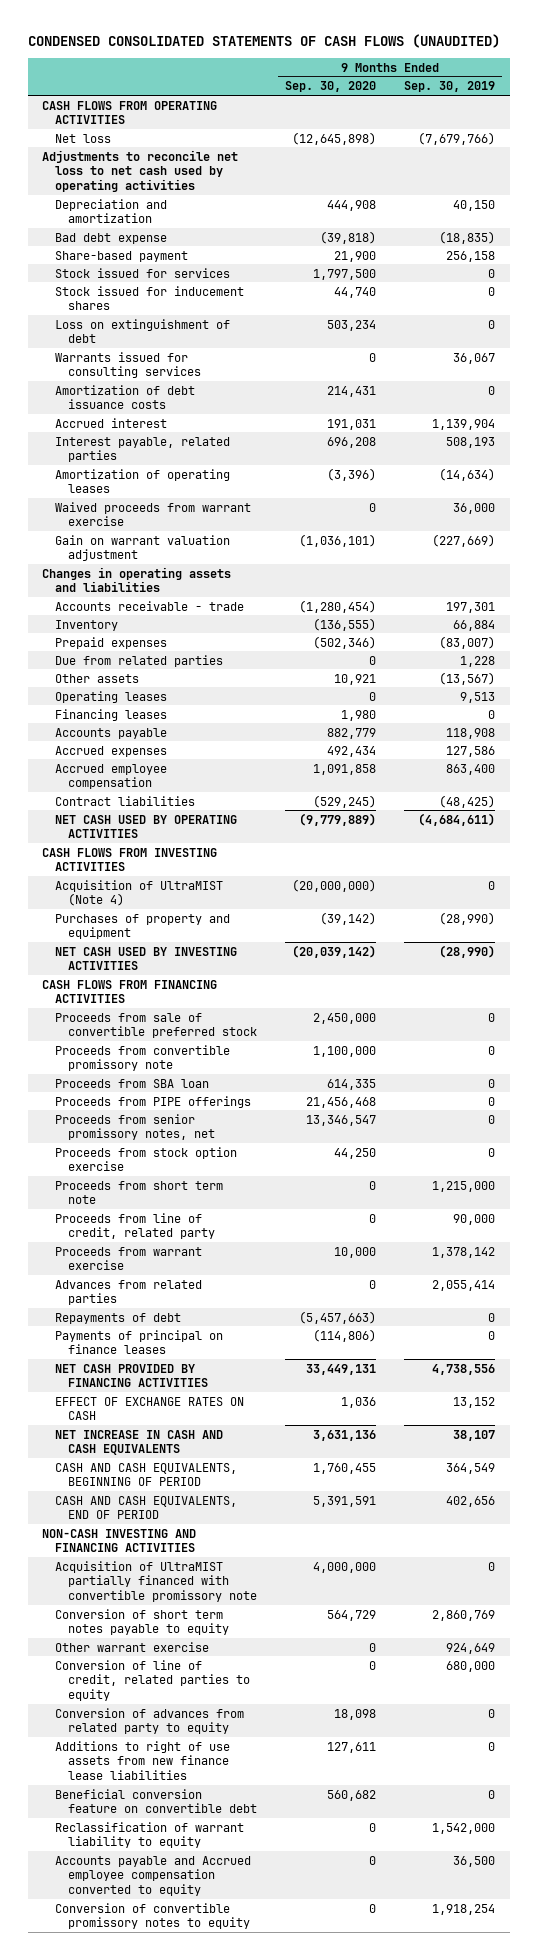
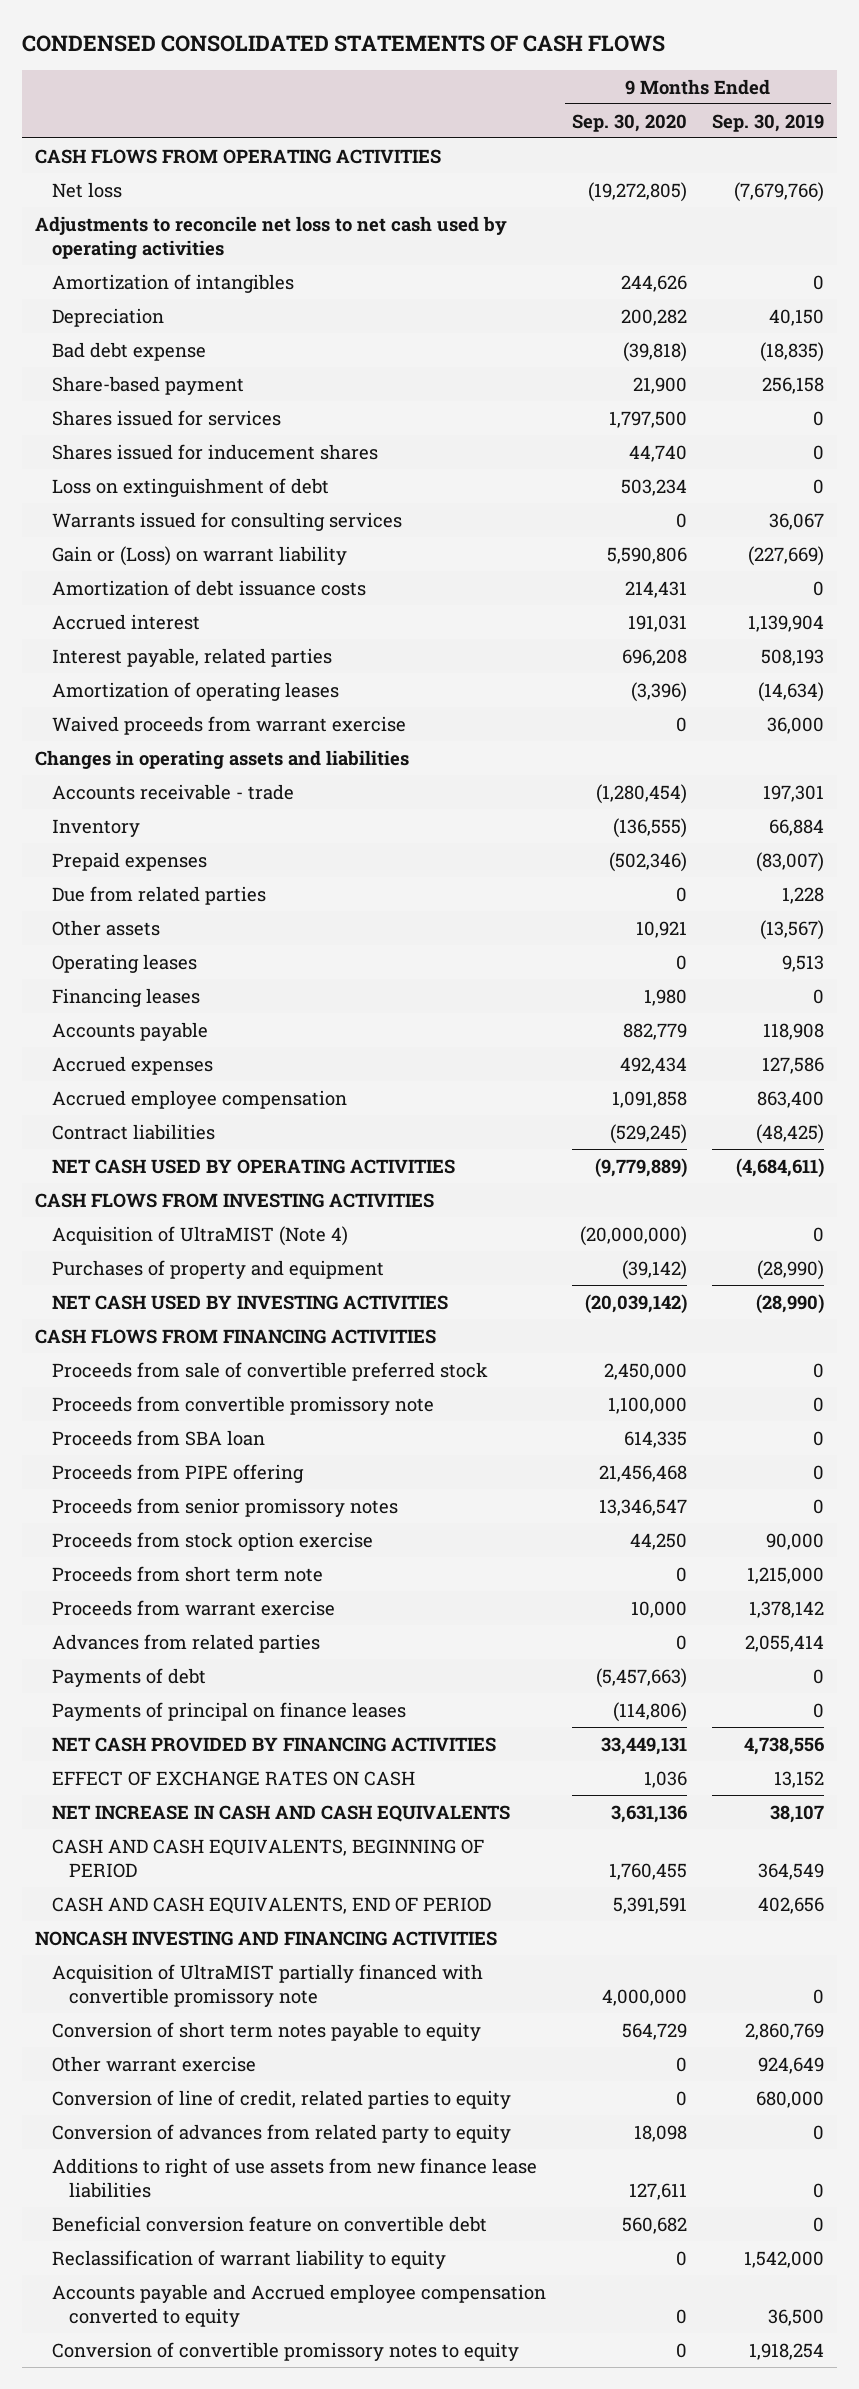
- CONDENSED CONSOLIDATED STATEMENTS OF CASH FLOWS (UNAUDITED)
+ CONDENSED CONSOLIDATED STATEMENTS OF CASH FLOWS
- Net loss | (12,645,898) | (7,679,766)
+ Net loss | (19,272,805) | (7,679,766)
- Depreciation and amortization | 444,908 | 40,150
+ Amortization of intangibles | 244,626 | 0
+ Depreciation | 200,282 | 40,150
- Stock issued for services | 1,797,500 | 0
- Stock issued for inducement shares | 44,740 | 0
+ Shares issued for services | 1,797,500 | 0
+ Shares issued for inducement shares | 44,740 | 0
+ Gain or (Loss) on warrant liability | 5,590,806 | (227,669)
- Gain on warrant valuation adjustment | (1,036,101) | (227,669)
- Proceeds from PIPE offerings | 21,456,468 | 0
- Proceeds from senior promissory notes, net | 13,346,547 | 0
- Proceeds from stock option exercise | 44,250 | 0
+ Proceeds from PIPE offering | 21,456,468 | 0
+ Proceeds from senior promissory notes | 13,346,547 | 0
+ Proceeds from stock option exercise | 44,250 | 90,000
- Proceeds from line of credit, related party | 0 | 90,000
- Repayments of debt | (5,457,663) | 0
+ Payments of debt | (5,457,663) | 0
- NON-CASH INVESTING AND FINANCING ACTIVITIES
+ NONCASH INVESTING AND FINANCING ACTIVITIES

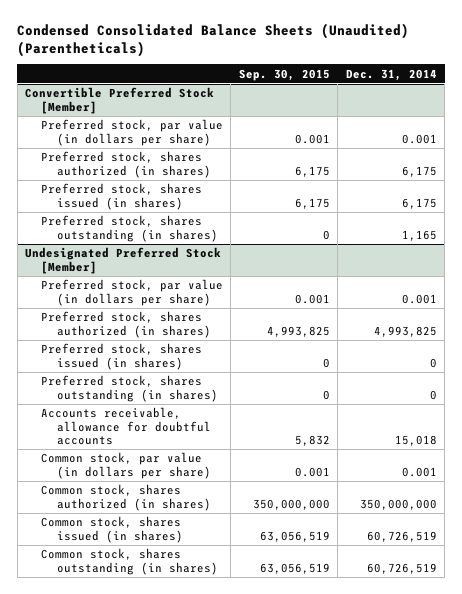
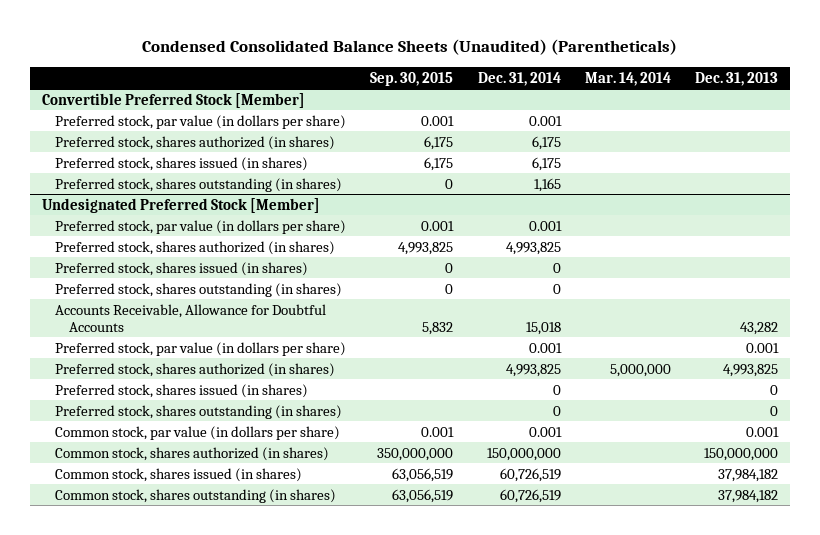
- | Sep. 30, 2015 | Dec. 31, 2014
+ | Sep. 30, 2015 | Dec. 31, 2014 | Mar. 14, 2014 | Dec. 31, 2013
@ Undesignated Preferred Stock [Member]
- Accounts receivable, allowance for doubtful accounts | 5,832 | 15,018
+ Accounts Receivable, Allowance for Doubtful Accounts | 5,832 | 15,018 | | 43,282
+ Preferred stock, par value (in dollars per share) | | 0.001 | | 0.001
+ Preferred stock, shares authorized (in shares) | | 4,993,825 | 5,000,000 | 4,993,825
+ Preferred stock, shares issued (in shares) | | 0 | | 0
+ Preferred stock, shares outstanding (in shares) | | 0 | | 0
- Common stock, shares authorized (in shares) | 350,000,000 | 350,000,000
+ Common stock, shares authorized (in shares) | 350,000,000 | 150,000,000 | | 150,000,000

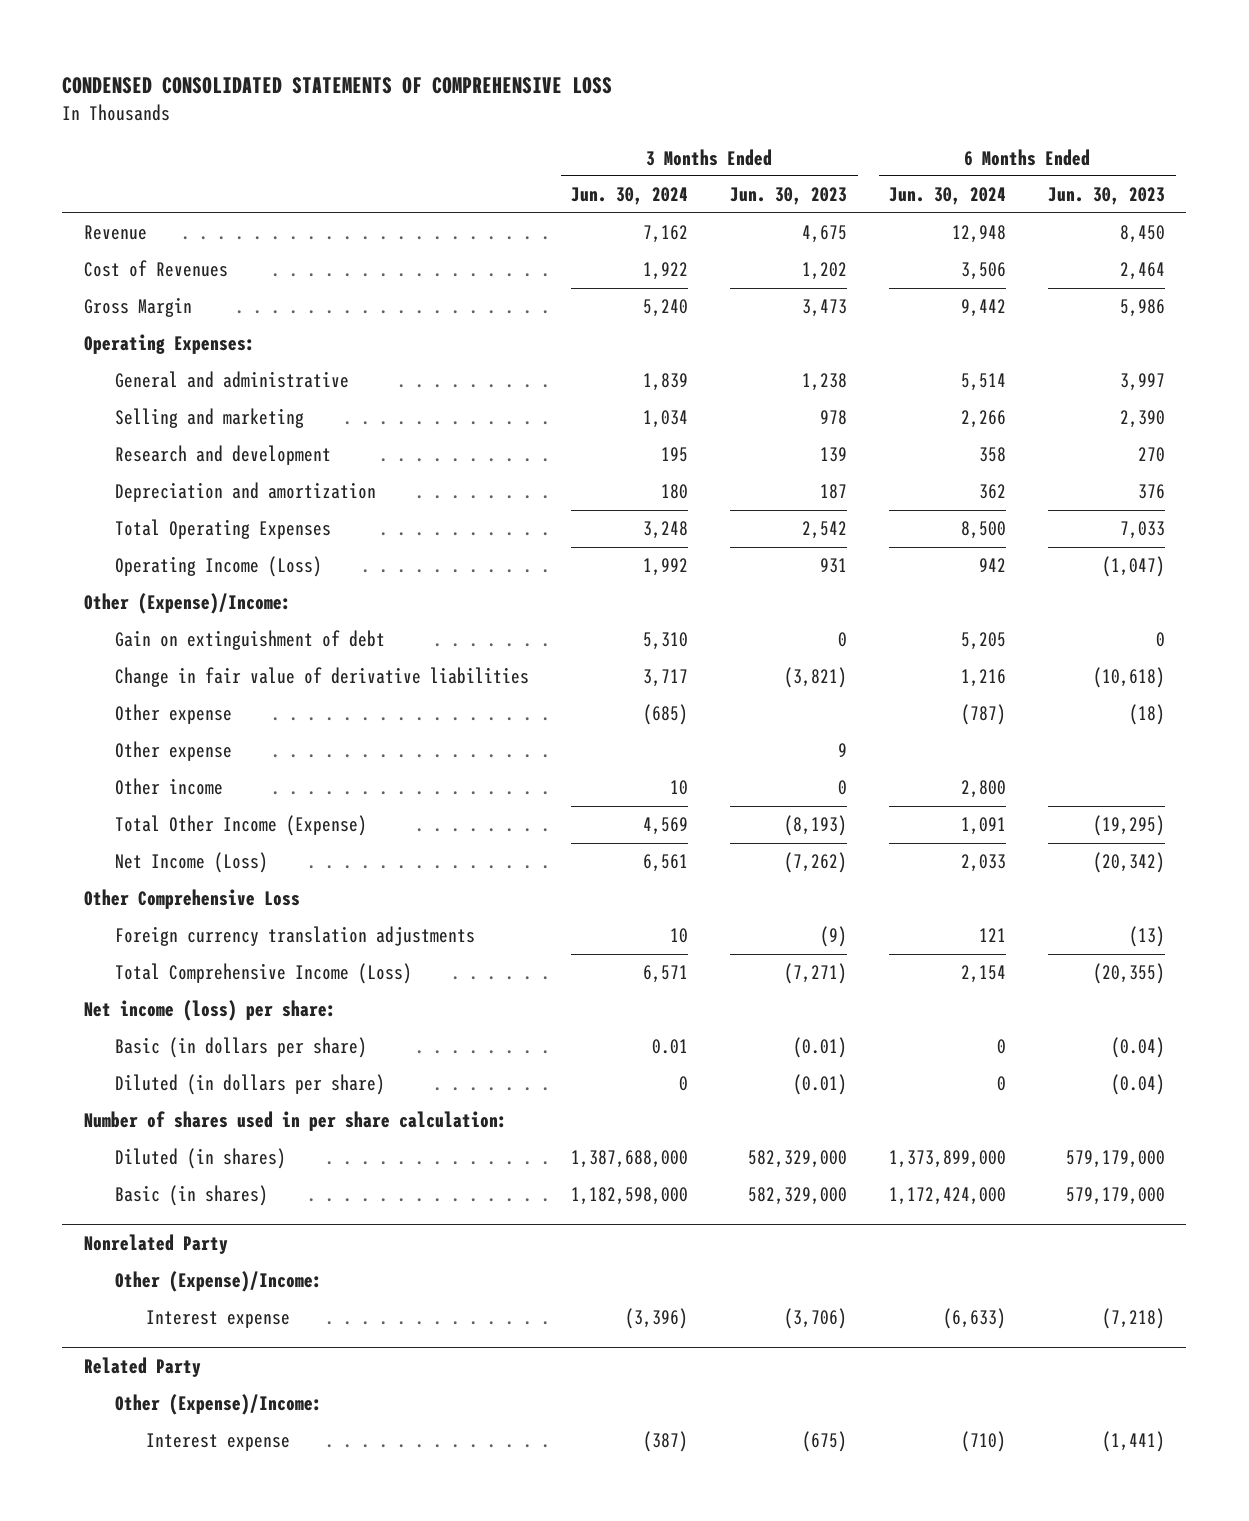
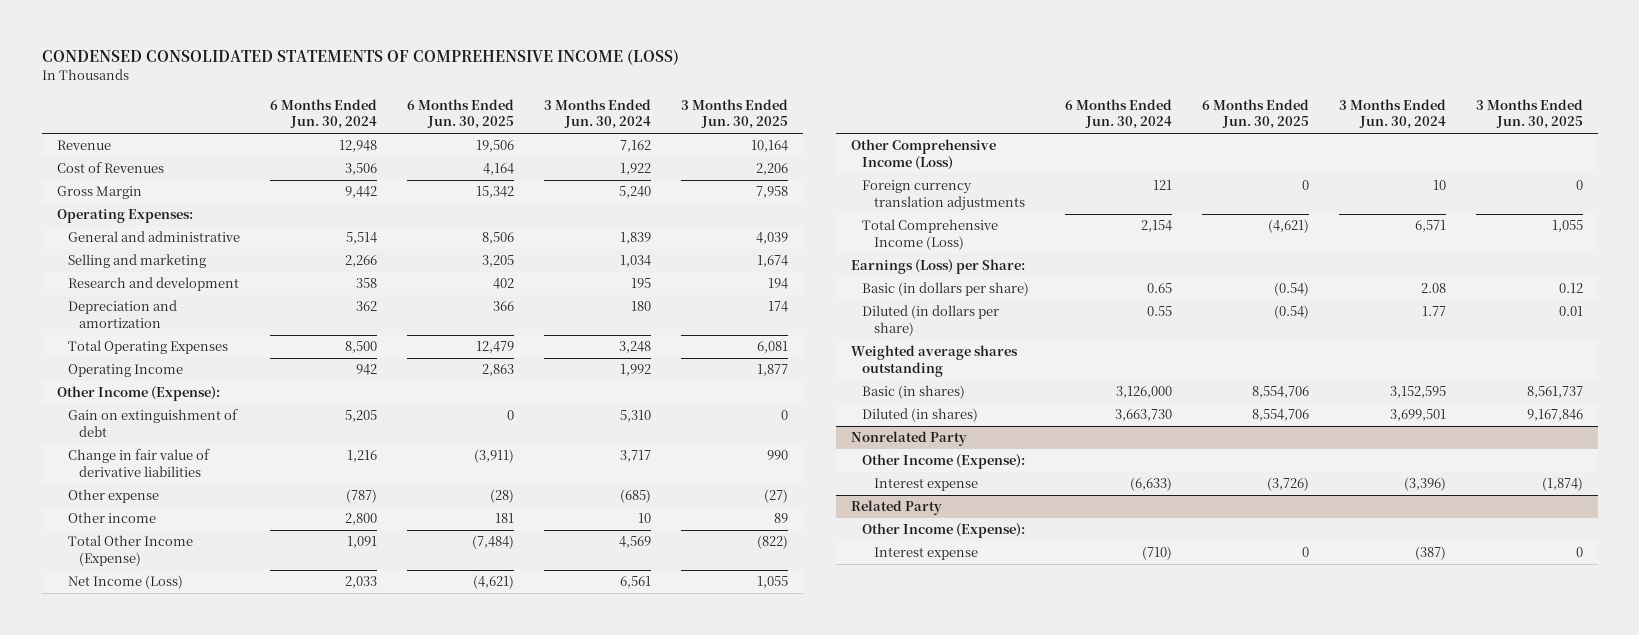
- CONDENSED CONSOLIDATED STATEMENTS OF COMPREHENSIVE LOSS
+ CONDENSED CONSOLIDATED STATEMENTS OF COMPREHENSIVE INCOME (LOSS)
- | 3 Months Ended Jun. 30, 2024 | 3 Months Ended Jun. 30, 2023 | 6 Months Ended Jun. 30, 2024 | 6 Months Ended Jun. 30, 2023
+ | 6 Months Ended Jun. 30, 2024 | 6 Months Ended Jun. 30, 2025 | 3 Months Ended Jun. 30, 2024 | 3 Months Ended Jun. 30, 2025
- Operating Income (Loss) | 1,992 | 931 | 942 | (1,047)
- Other (Expense)/Income:
+ Operating Income | 942 | 2,863 | 1,992 | 1,877
+ Other Income (Expense):
- Other expense | | 9 | |
- Other Comprehensive Loss
+ Other Comprehensive Income (Loss)
- Net income (loss) per share:
- Basic (in dollars per share) | 0.01 | (0.01) | 0 | (0.04)
- Diluted (in dollars per share) | 0 | (0.01) | 0 | (0.04)
- Number of shares used in per share calculation:
- Diluted (in shares) | 1,387,688,000 | 582,329,000 | 1,373,899,000 | 579,179,000
- Basic (in shares) | 1,182,598,000 | 582,329,000 | 1,172,424,000 | 579,179,000
+ Earnings (Loss) per Share:
+ Basic (in dollars per share) | 0.65 | (0.54) | 2.08 | 0.12
+ Diluted (in dollars per share) | 0.55 | (0.54) | 1.77 | 0.01
+ Weighted average shares outstanding
+ Basic (in shares) | 3,126,000 | 8,554,706 | 3,152,595 | 8,561,737
+ Diluted (in shares) | 3,663,730 | 8,554,706 | 3,699,501 | 9,167,846
@ Nonrelated Party
- Other (Expense)/Income:
+ Other Income (Expense):
@ Related Party
- Other (Expense)/Income:
+ Other Income (Expense):

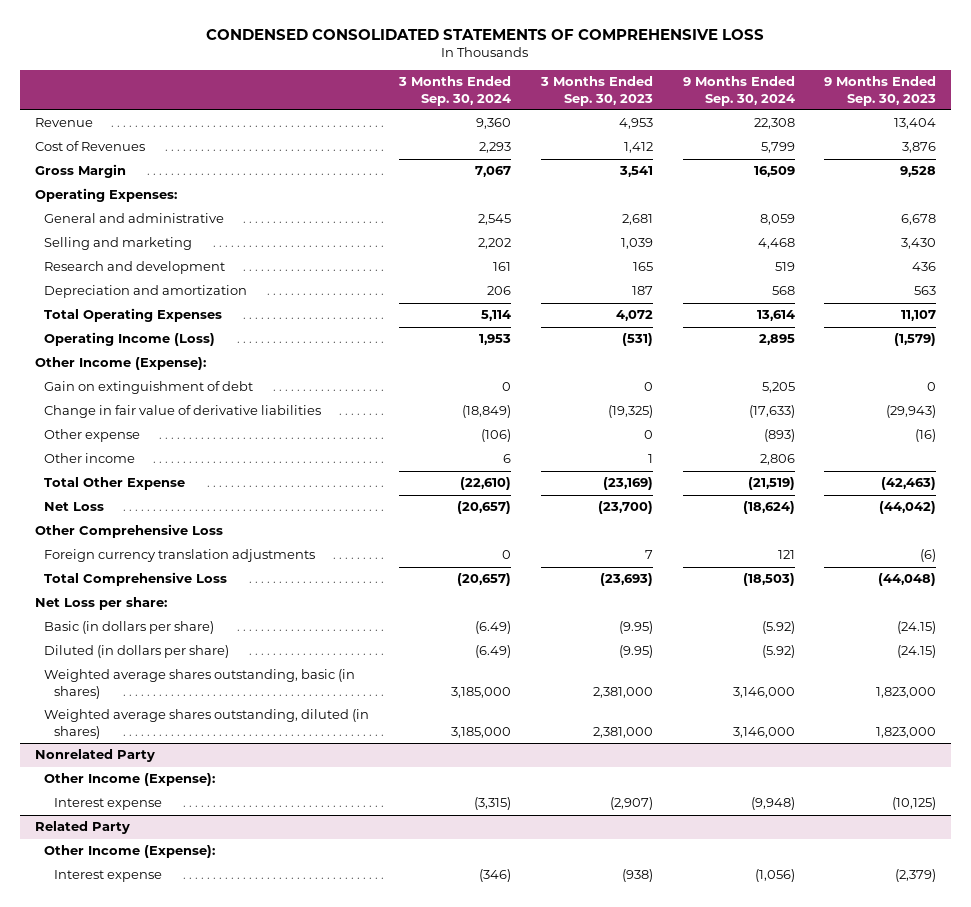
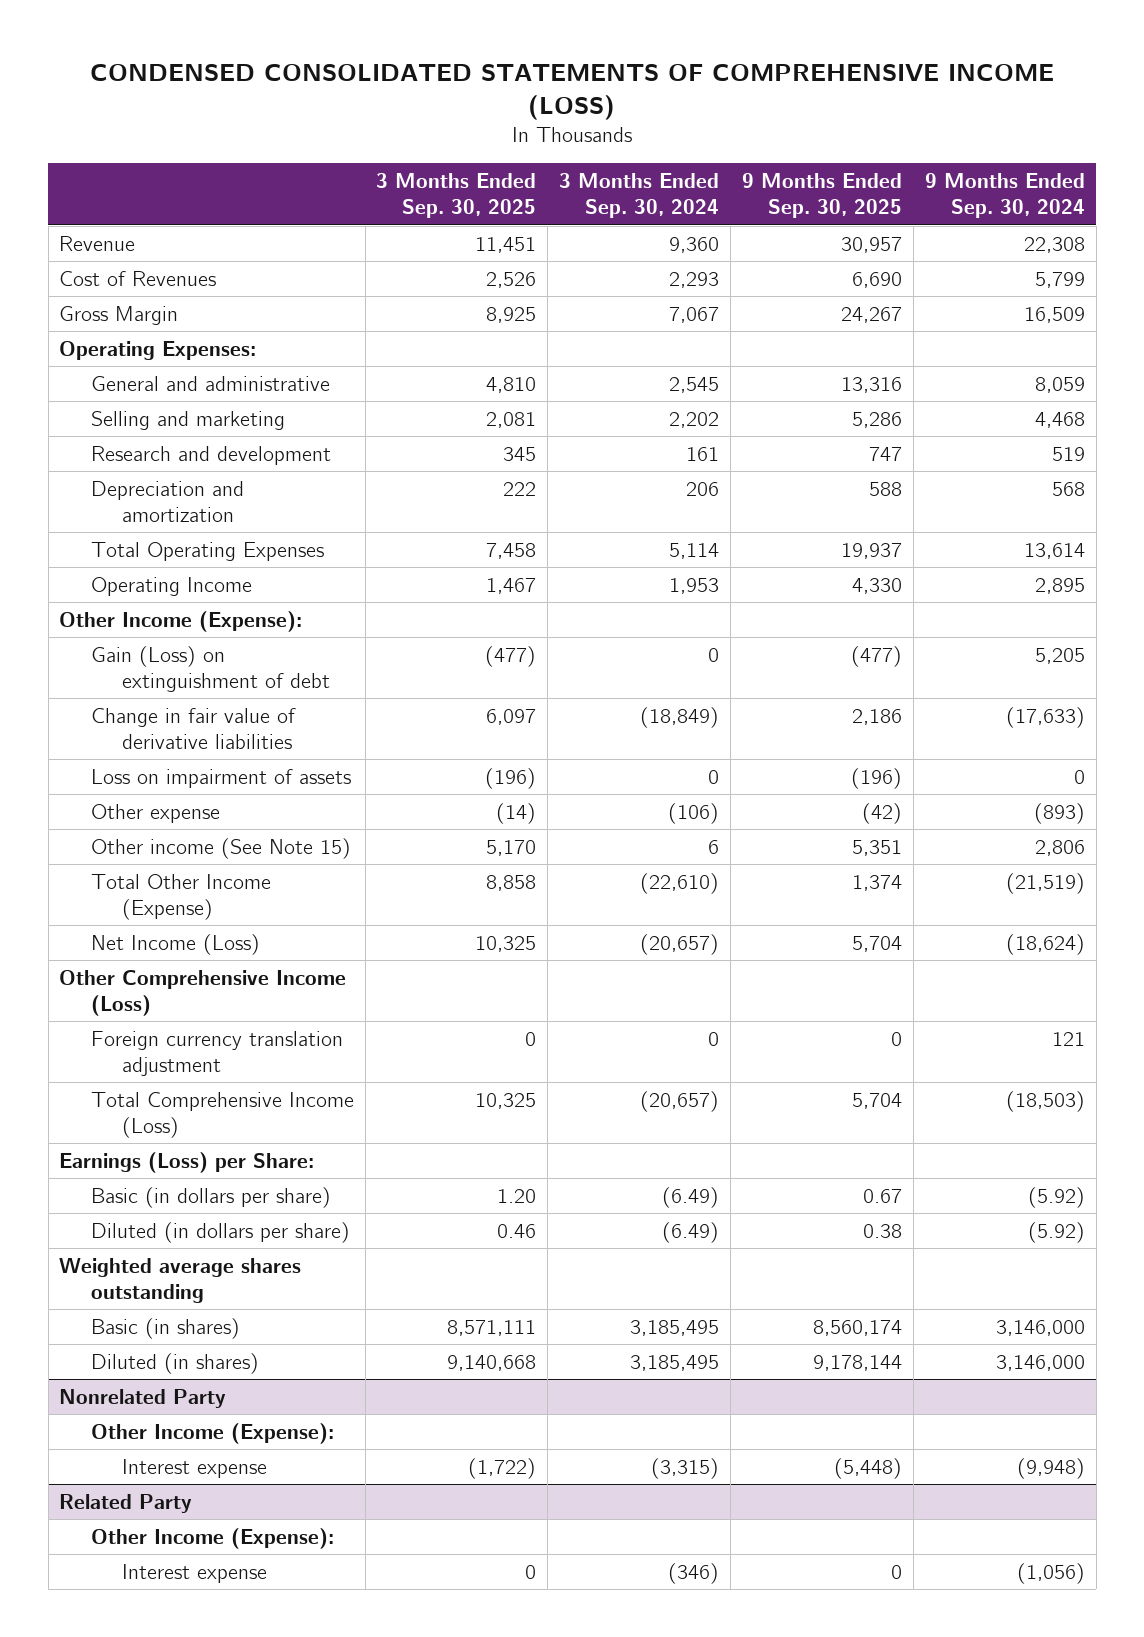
- CONDENSED CONSOLIDATED STATEMENTS OF COMPREHENSIVE LOSS
+ CONDENSED CONSOLIDATED STATEMENTS OF COMPREHENSIVE INCOME (LOSS)
- | 3 Months Ended Sep. 30, 2024 | 3 Months Ended Sep. 30, 2023 | 9 Months Ended Sep. 30, 2024 | 9 Months Ended Sep. 30, 2023
+ | 3 Months Ended Sep. 30, 2025 | 3 Months Ended Sep. 30, 2024 | 9 Months Ended Sep. 30, 2025 | 9 Months Ended Sep. 30, 2024
- Operating Income (Loss) | 1,953 | (531) | 2,895 | (1,579)
+ Operating Income | 1,467 | 1,953 | 4,330 | 2,895
- Gain on extinguishment of debt | 0 | 0 | 5,205 | 0
+ Gain (Loss) on extinguishment of debt | (477) | 0 | (477) | 5,205
+ Loss on impairment of assets | (196) | 0 | (196) | 0
- Other income | 6 | 1 | 2,806 |
- Total Other Expense | (22,610) | (23,169) | (21,519) | (42,463)
- Net Loss | (20,657) | (23,700) | (18,624) | (44,042)
- Other Comprehensive Loss
- Foreign currency translation adjustments | 0 | 7 | 121 | (6)
- Total Comprehensive Loss | (20,657) | (23,693) | (18,503) | (44,048)
- Net Loss per share:
+ Other income (See Note 15) | 5,170 | 6 | 5,351 | 2,806
+ Total Other Income (Expense) | 8,858 | (22,610) | 1,374 | (21,519)
+ Net Income (Loss) | 10,325 | (20,657) | 5,704 | (18,624)
+ Other Comprehensive Income (Loss)
+ Foreign currency translation adjustment | 0 | 0 | 0 | 121
+ Total Comprehensive Income (Loss) | 10,325 | (20,657) | 5,704 | (18,503)
+ Earnings (Loss) per Share:
- Weighted average shares outstanding, basic (in shares) | 3,185,000 | 2,381,000 | 3,146,000 | 1,823,000
- Weighted average shares outstanding, diluted (in shares) | 3,185,000 | 2,381,000 | 3,146,000 | 1,823,000
+ Weighted average shares outstanding
+ Basic (in shares) | 8,571,111 | 3,185,495 | 8,560,174 | 3,146,000
+ Diluted (in shares) | 9,140,668 | 3,185,495 | 9,178,144 | 3,146,000

